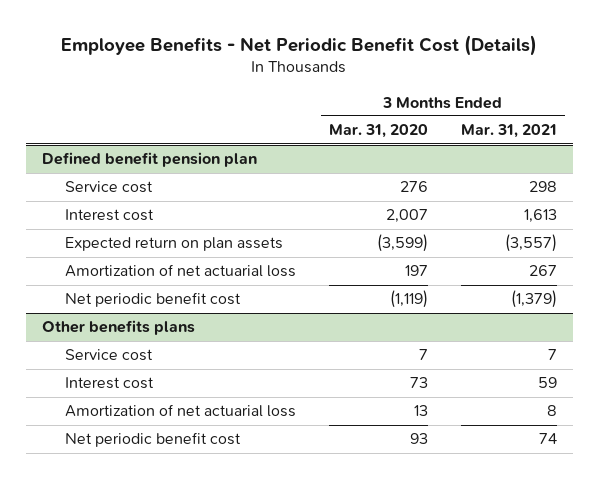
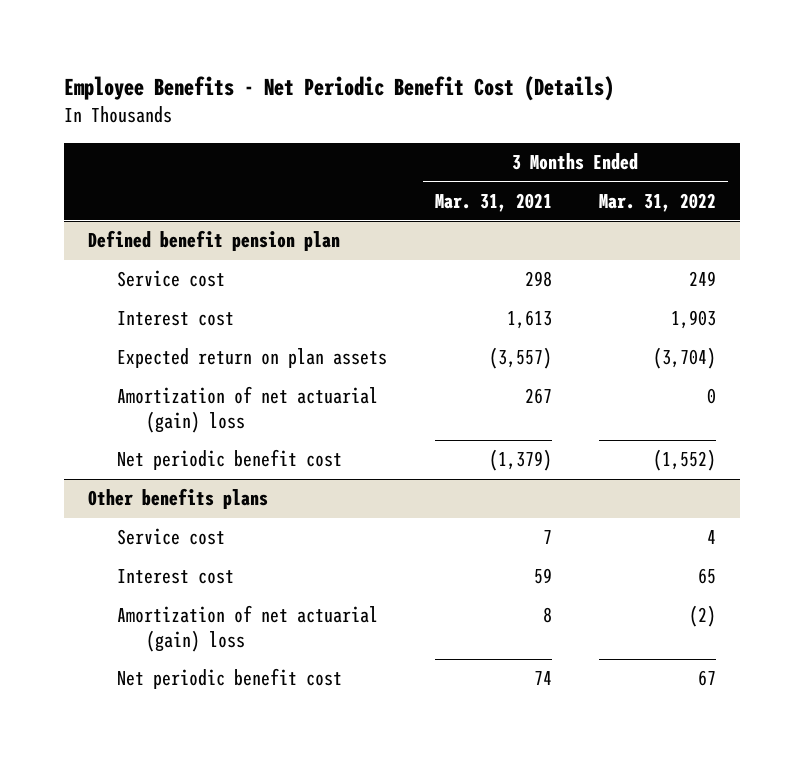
- | 3 Months Ended Mar. 31, 2020 | 3 Months Ended Mar. 31, 2021
+ | 3 Months Ended Mar. 31, 2021 | 3 Months Ended Mar. 31, 2022
@ Defined benefit pension plan
- Amortization of net actuarial loss | 197 | 267
+ Amortization of net actuarial (gain) loss | 267 | 0
@ Other benefits plans
- Amortization of net actuarial loss | 13 | 8
+ Amortization of net actuarial (gain) loss | 8 | (2)

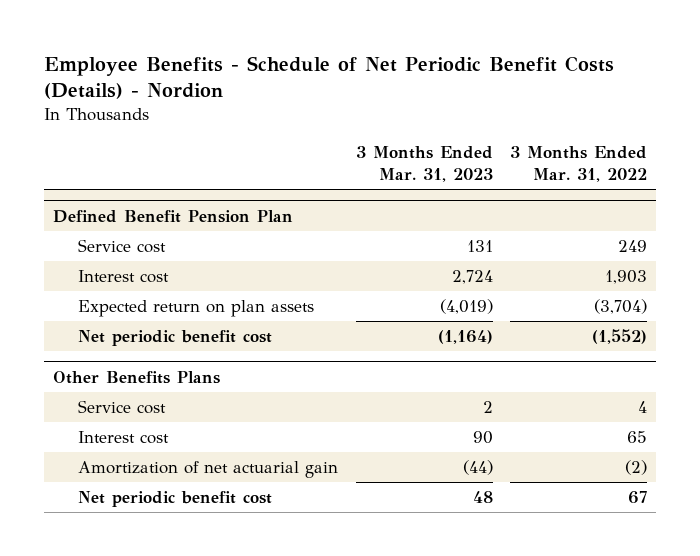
- Employee Benefits - Net Periodic Benefit Cost (Details)
+ Employee Benefits - Schedule of Net Periodic Benefit Costs (Details) - Nordion
- | 3 Months Ended Mar. 31, 2021 | 3 Months Ended Mar. 31, 2022
+ | 3 Months Ended Mar. 31, 2023 | 3 Months Ended Mar. 31, 2022
- Defined benefit pension plan
+ Defined Benefit Pension Plan
- Amortization of net actuarial (gain) loss | 267 | 0
- Other benefits plans
+ Other Benefits Plans
- Amortization of net actuarial (gain) loss | 8 | (2)
+ Amortization of net actuarial gain | (44) | (2)

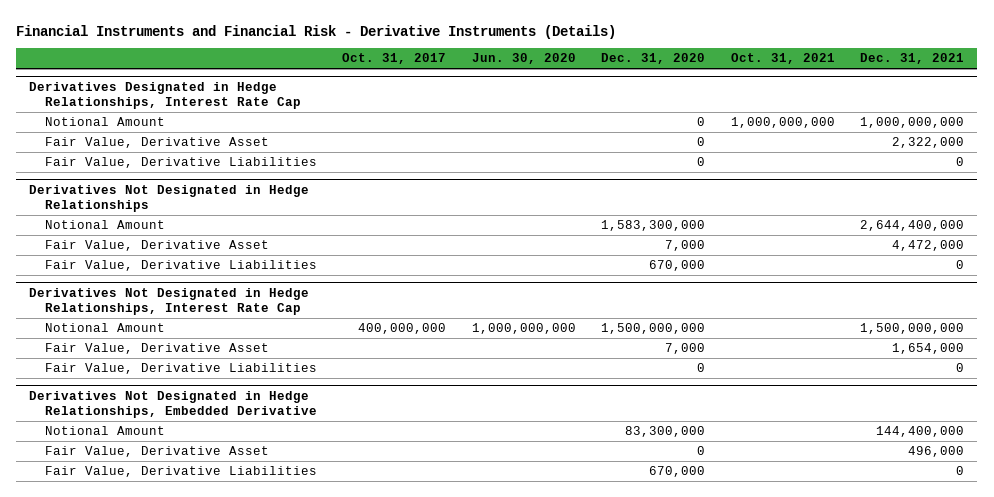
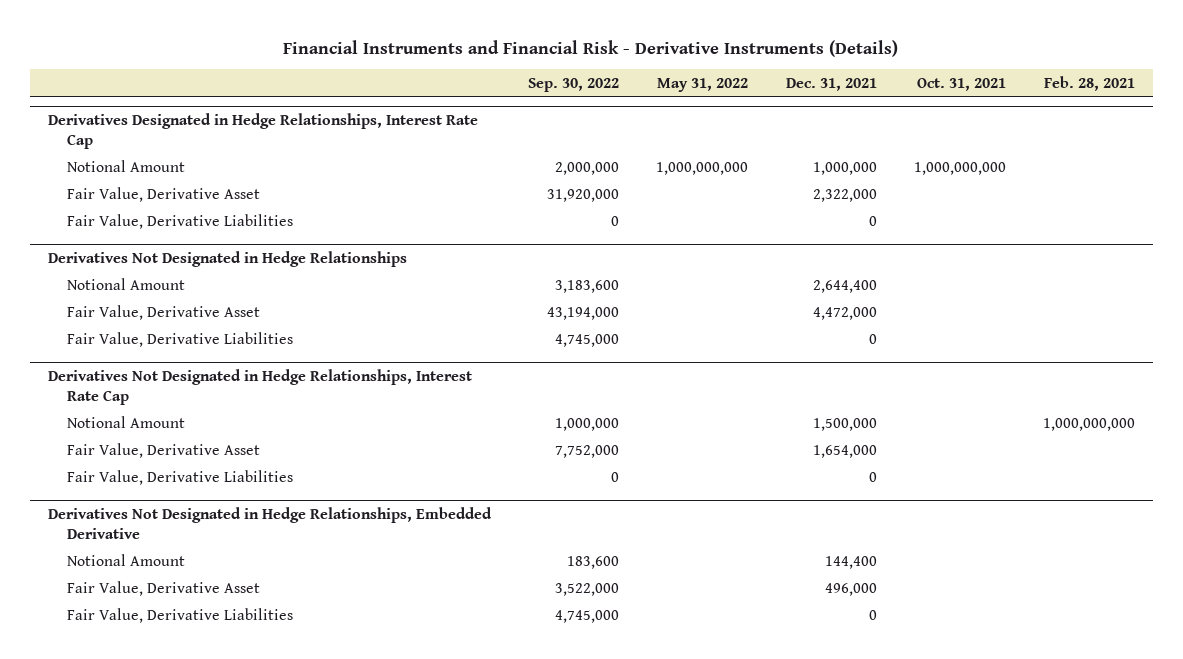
- | Oct. 31, 2017 | Jun. 30, 2020 | Dec. 31, 2020 | Oct. 31, 2021 | Dec. 31, 2021
+ | Sep. 30, 2022 | May 31, 2022 | Dec. 31, 2021 | Oct. 31, 2021 | Feb. 28, 2021
@ Derivatives Designated in Hedge Relationships, Interest Rate Cap
- Notional Amount | | | 0 | 1,000,000,000 | 1,000,000,000
+ Notional Amount | 2,000,000 | 1,000,000,000 | 1,000,000 | 1,000,000,000 |
@ Derivatives Not Designated in Hedge Relationships
- Notional Amount | | | 1,583,300,000 | | 2,644,400,000
+ Notional Amount | 3,183,600 | | 2,644,400 | |
@ Derivatives Not Designated in Hedge Relationships, Interest Rate Cap
- Notional Amount | 400,000,000 | 1,000,000,000 | 1,500,000,000 | | 1,500,000,000
+ Notional Amount | 1,000,000 | | 1,500,000 | | 1,000,000,000
@ Derivatives Not Designated in Hedge Relationships, Embedded Derivative
- Notional Amount | | | 83,300,000 | | 144,400,000
+ Notional Amount | 183,600 | | 144,400 | |

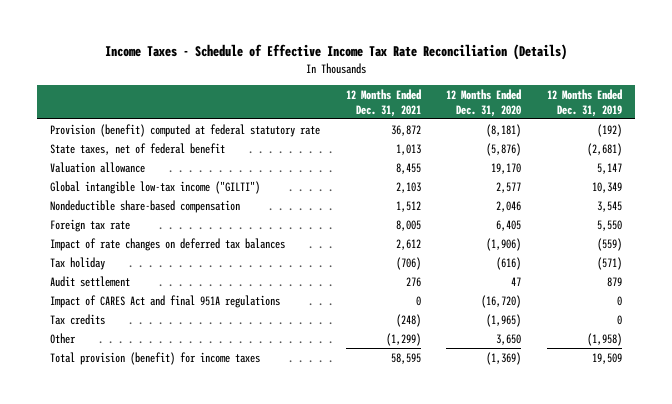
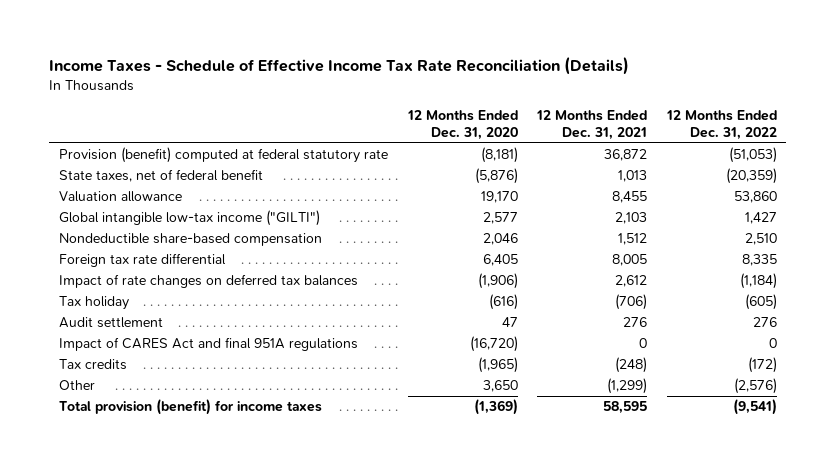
- | 12 Months Ended Dec. 31, 2021 | 12 Months Ended Dec. 31, 2020 | 12 Months Ended Dec. 31, 2019
+ | 12 Months Ended Dec. 31, 2020 | 12 Months Ended Dec. 31, 2021 | 12 Months Ended Dec. 31, 2022
- Foreign tax rate | 8,005 | 6,405 | 5,550
+ Foreign tax rate differential | 6,405 | 8,005 | 8,335

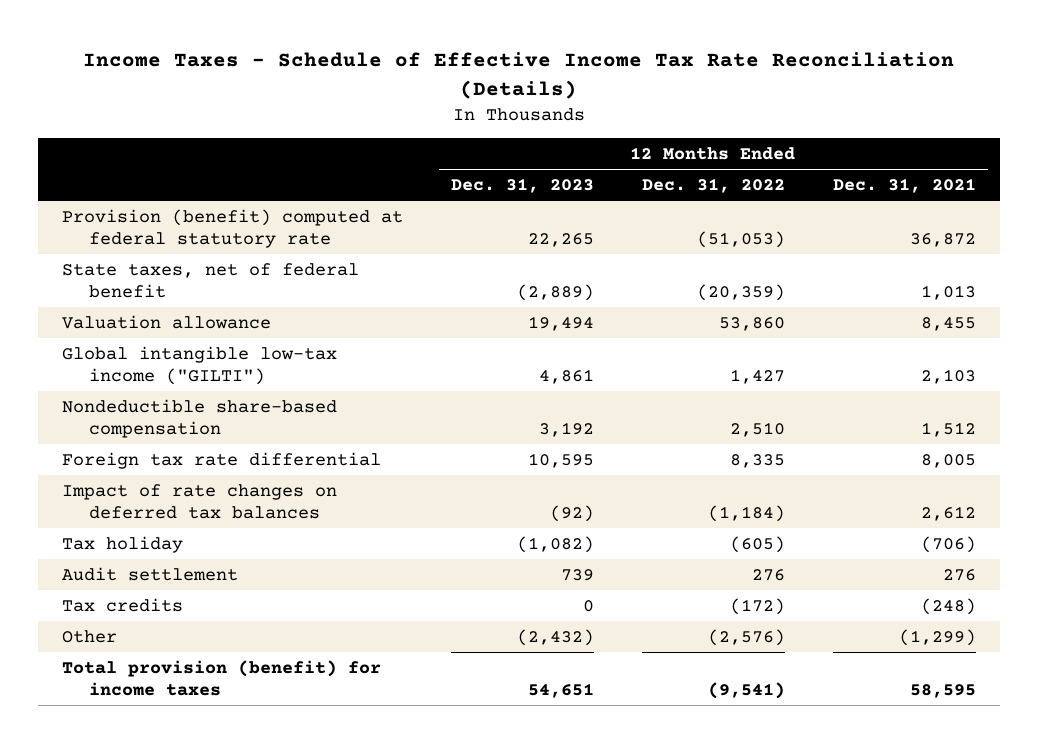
- | 12 Months Ended Dec. 31, 2020 | 12 Months Ended Dec. 31, 2021 | 12 Months Ended Dec. 31, 2022
+ | 12 Months Ended Dec. 31, 2023 | 12 Months Ended Dec. 31, 2022 | 12 Months Ended Dec. 31, 2021
- Impact of CARES Act and final 951A regulations | (16,720) | 0 | 0

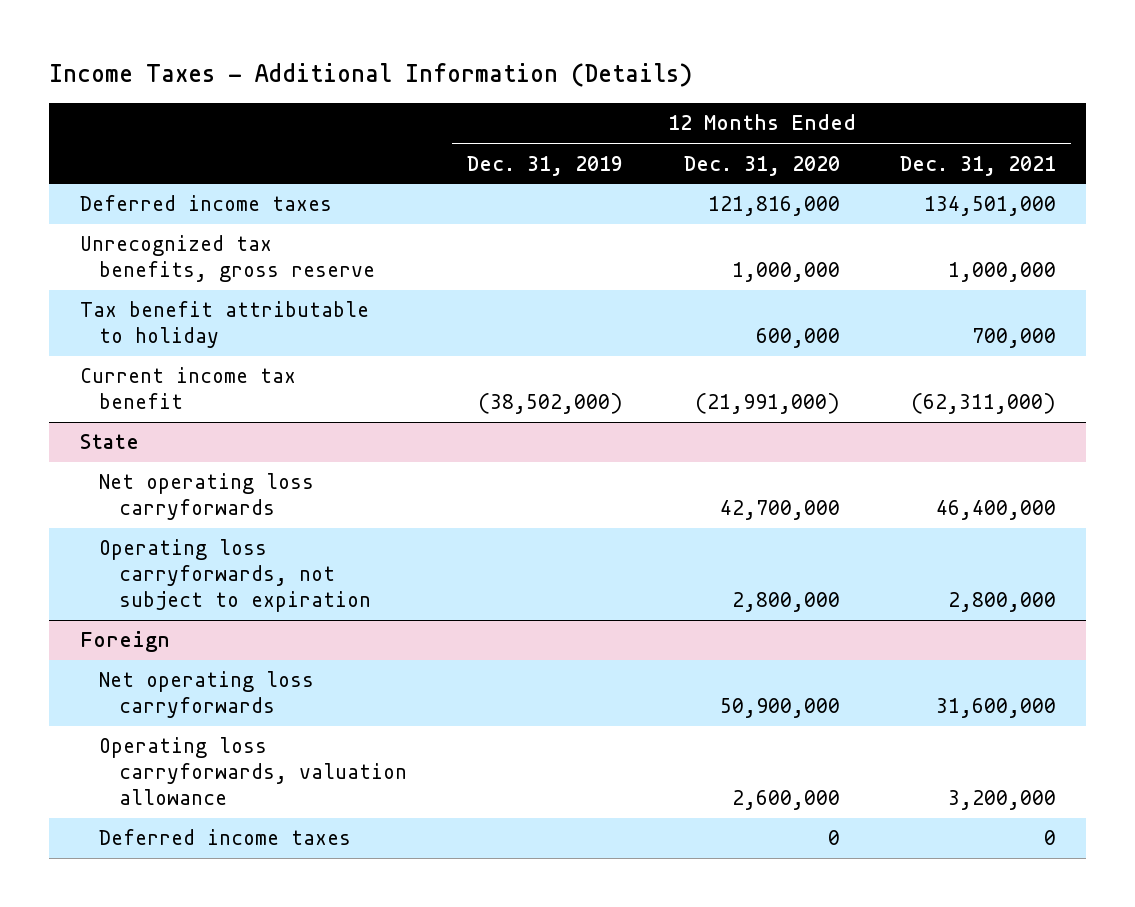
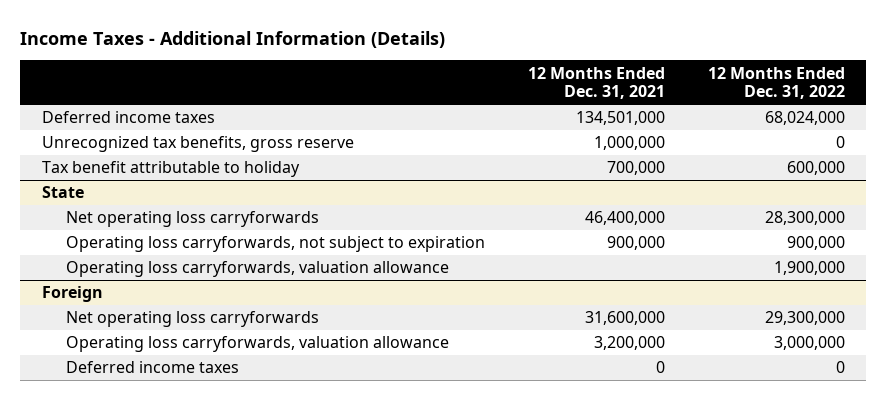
- | 12 Months Ended Dec. 31, 2019 | 12 Months Ended Dec. 31, 2020 | 12 Months Ended Dec. 31, 2021
+ | 12 Months Ended Dec. 31, 2021 | 12 Months Ended Dec. 31, 2022
- Current income tax benefit | (38,502,000) | (21,991,000) | (62,311,000)
@ State
- Operating loss carryforwards, not subject to expiration | | 2,800,000 | 2,800,000
+ Operating loss carryforwards, not subject to expiration | 900,000 | 900,000
+ Operating loss carryforwards, valuation allowance | | 1,900,000

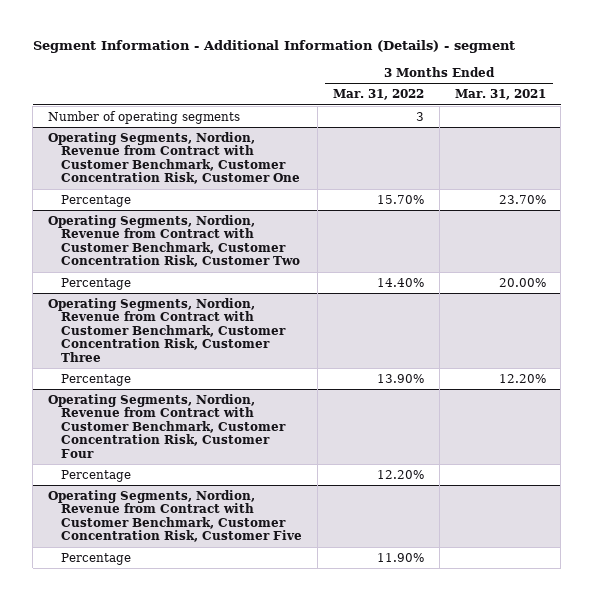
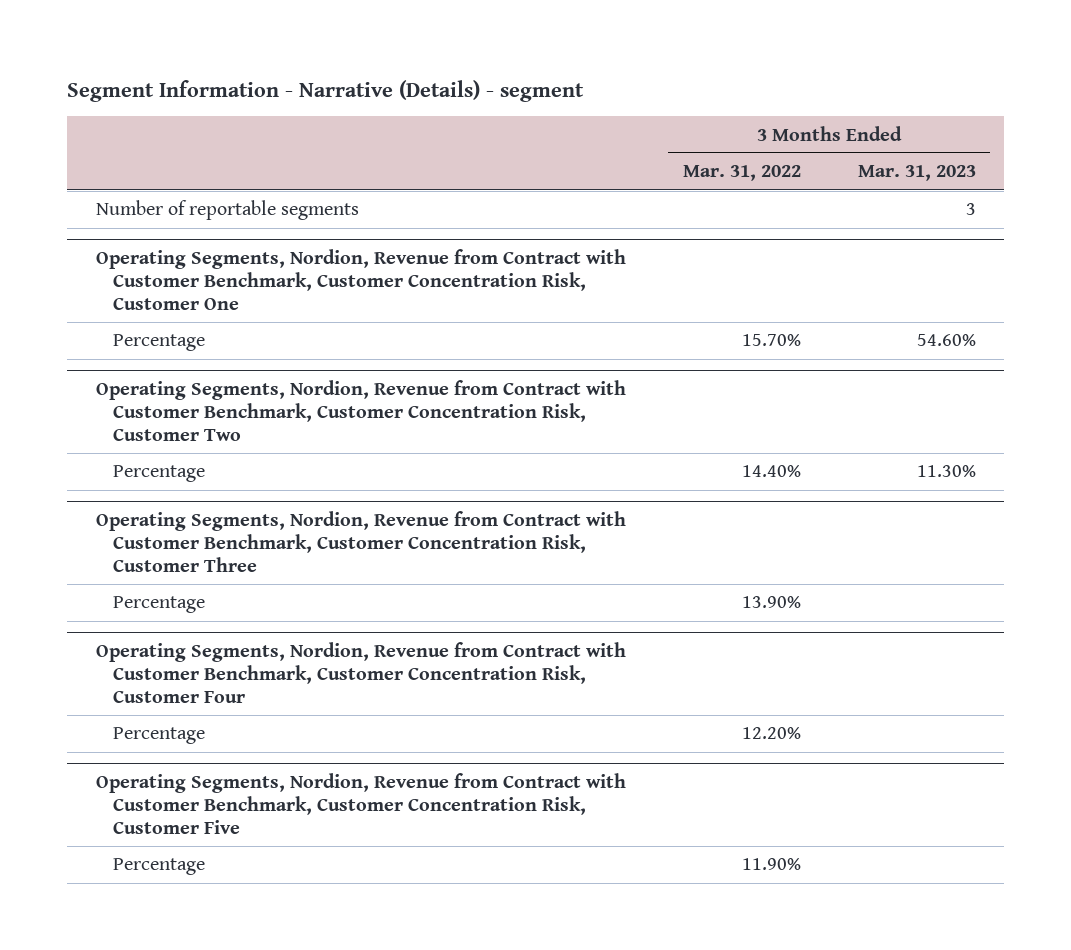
- Segment Information - Additional Information (Details) - segment
+ Segment Information - Narrative (Details) - segment
- | 3 Months Ended Mar. 31, 2022 | 3 Months Ended Mar. 31, 2021
+ | 3 Months Ended Mar. 31, 2022 | 3 Months Ended Mar. 31, 2023
- Number of operating segments | 3 |
+ Number of reportable segments | | 3

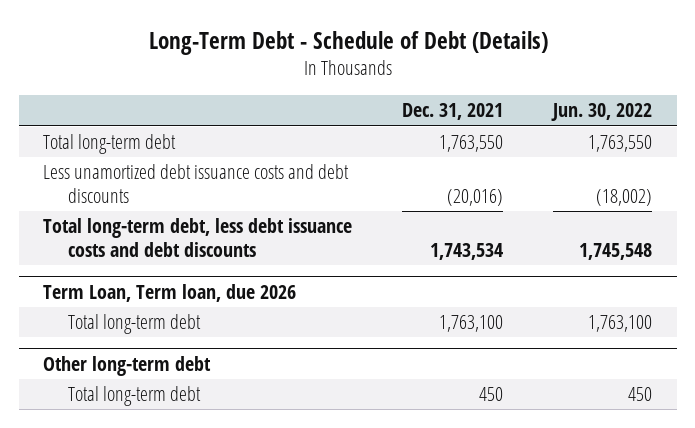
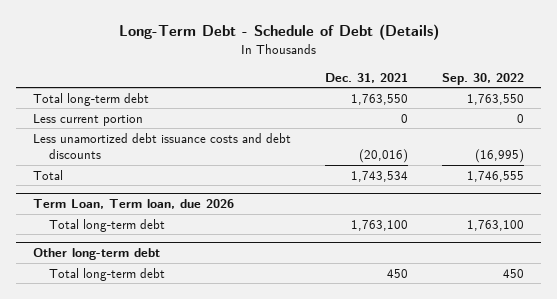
- | Dec. 31, 2021 | Jun. 30, 2022
+ | Dec. 31, 2021 | Sep. 30, 2022
+ Less current portion | 0 | 0
- Total long-term debt, less debt issuance costs and debt discounts | 1,743,534 | 1,745,548
+ Total | 1,743,534 | 1,746,555

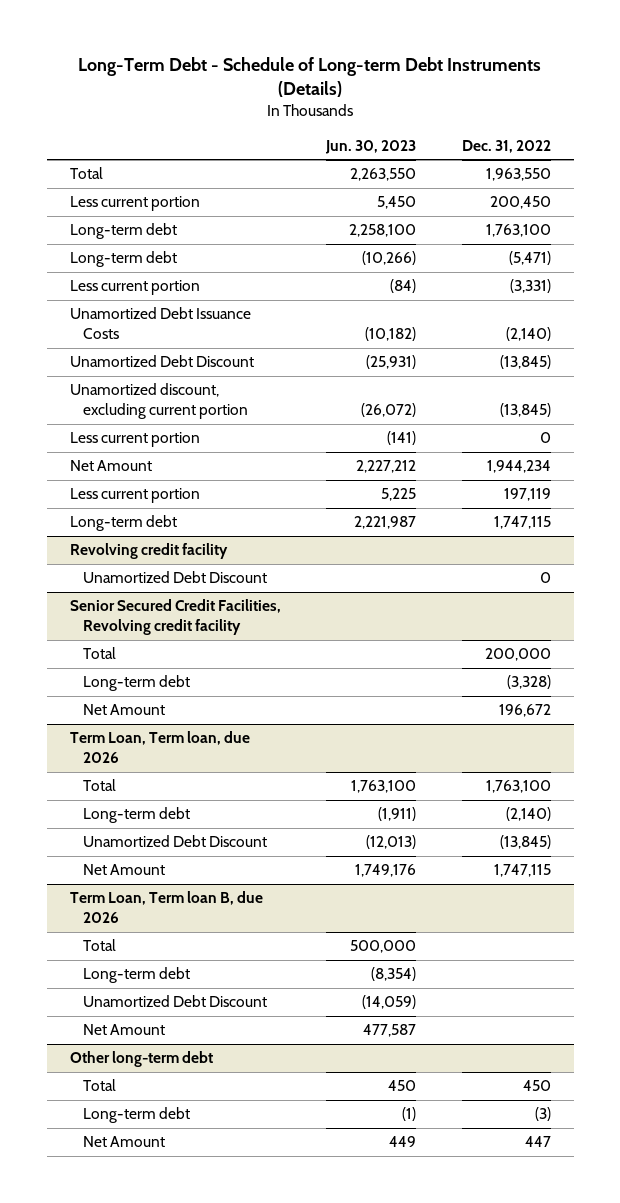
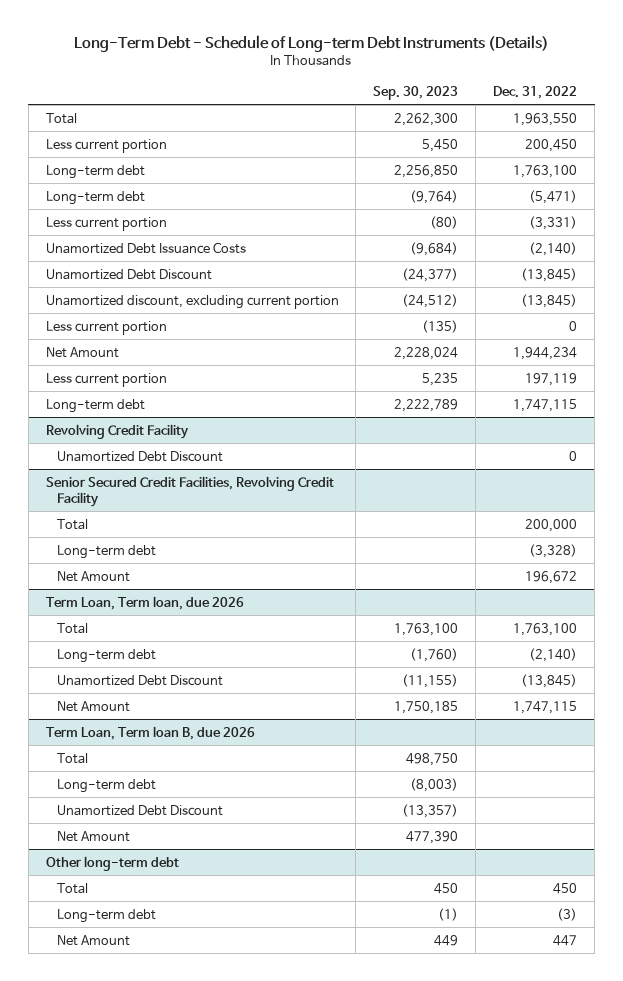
- | Jun. 30, 2023 | Dec. 31, 2022
+ | Sep. 30, 2023 | Dec. 31, 2022
- Revolving credit facility
+ Revolving Credit Facility
- Senior Secured Credit Facilities, Revolving credit facility
+ Senior Secured Credit Facilities, Revolving Credit Facility

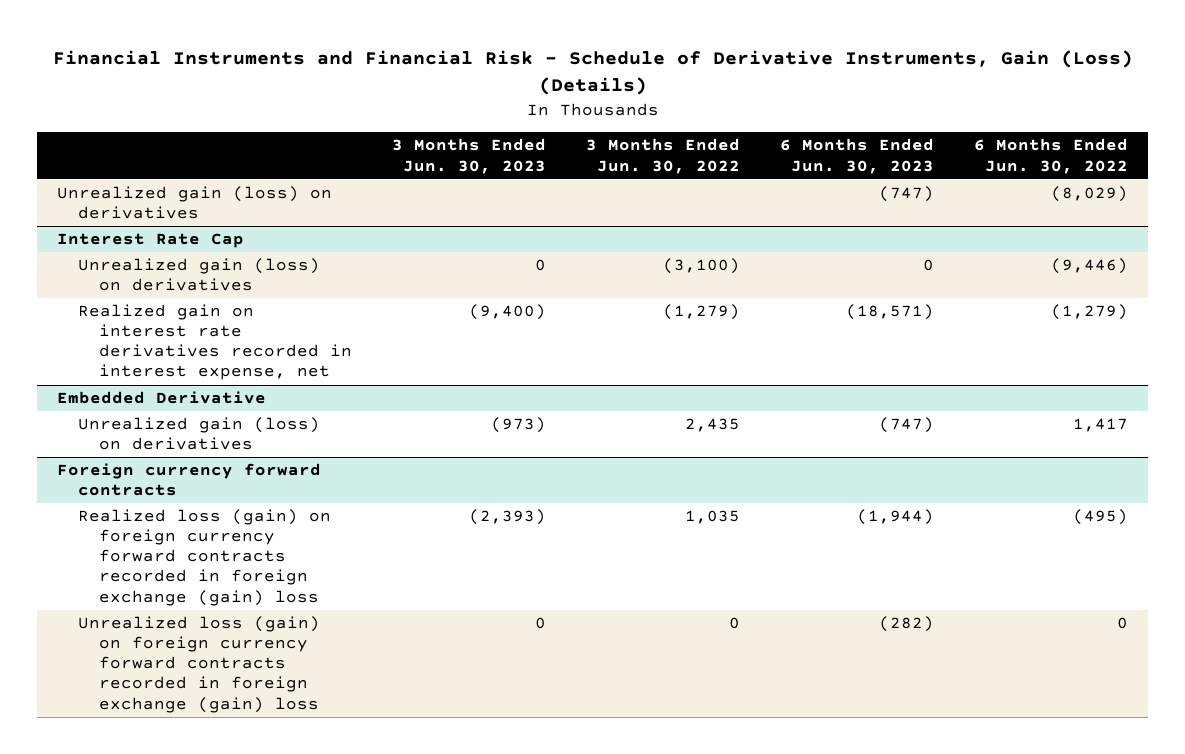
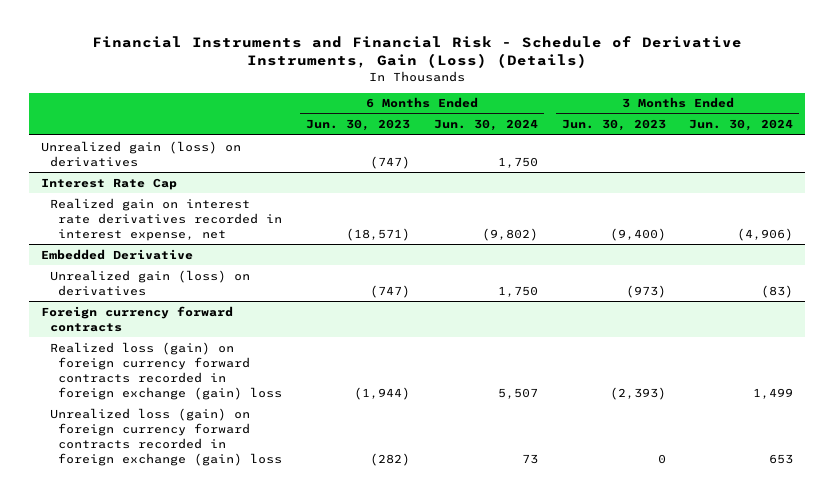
- | 3 Months Ended Jun. 30, 2023 | 3 Months Ended Jun. 30, 2022 | 6 Months Ended Jun. 30, 2023 | 6 Months Ended Jun. 30, 2022
+ | 6 Months Ended Jun. 30, 2023 | 6 Months Ended Jun. 30, 2024 | 3 Months Ended Jun. 30, 2023 | 3 Months Ended Jun. 30, 2024
@ Interest Rate Cap
- Unrealized gain (loss) on derivatives | 0 | (3,100) | 0 | (9,446)

